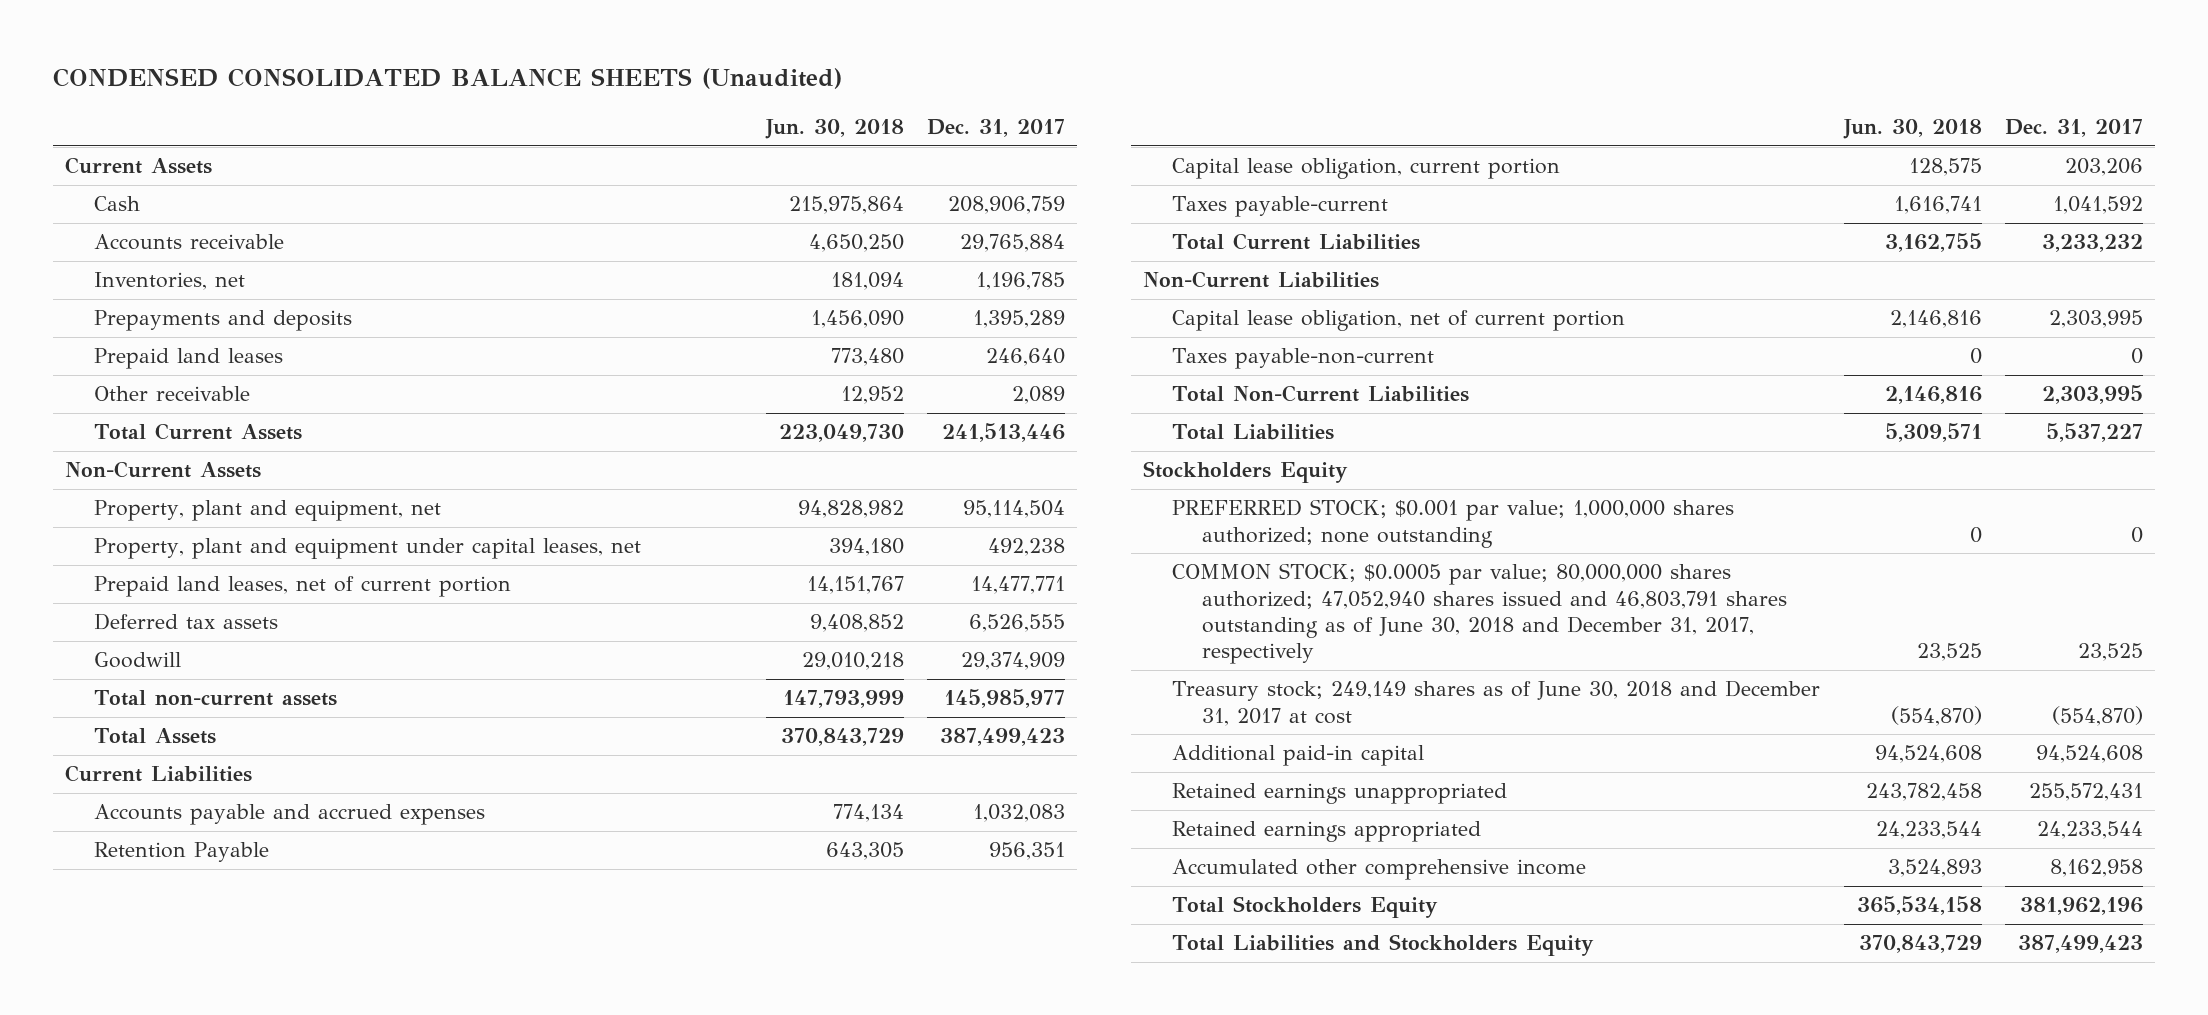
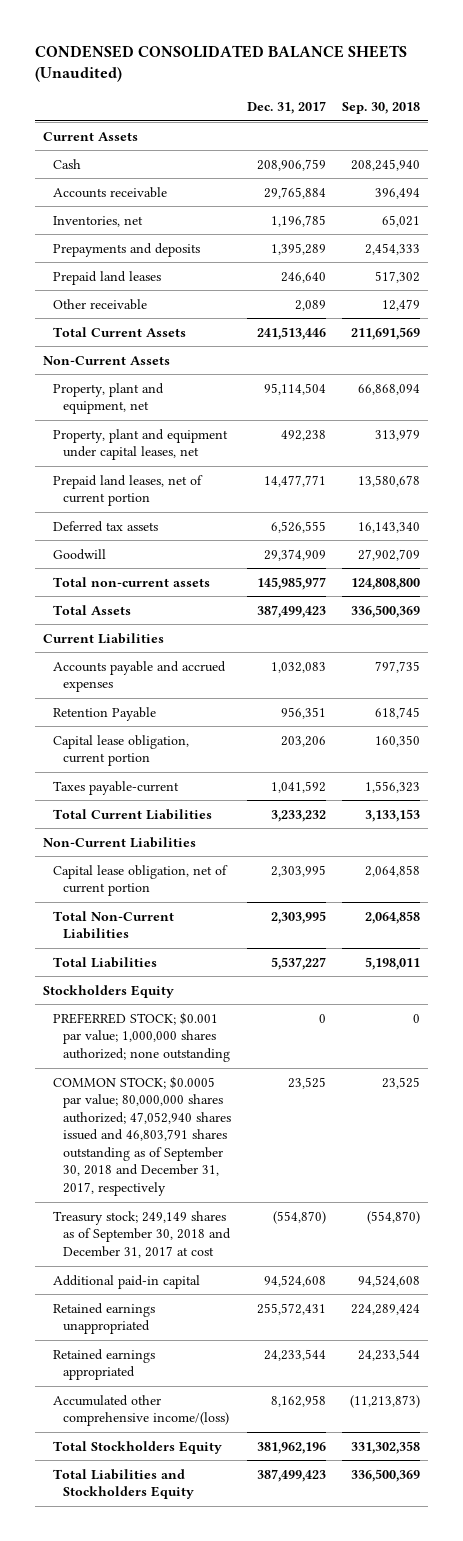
- | Jun. 30, 2018 | Dec. 31, 2017
+ | Dec. 31, 2017 | Sep. 30, 2018
- Taxes payable-non-current | 0 | 0
- COMMON STOCK; $0.0005 par value; 80,000,000 shares authorized; 47,052,940 shares issued and 46,803,791 shares outstanding as of June 30, 2018 and December 31, 2017, respectively | 23,525 | 23,525
- Treasury stock; 249,149 shares as of June 30, 2018 and December 31, 2017 at cost | (554,870) | (554,870)
+ COMMON STOCK; $0.0005 par value; 80,000,000 shares authorized; 47,052,940 shares issued and 46,803,791 shares outstanding as of September 30, 2018 and December 31, 2017, respectively | 23,525 | 23,525
+ Treasury stock; 249,149 shares as of September 30, 2018 and December 31, 2017 at cost | (554,870) | (554,870)
- Accumulated other comprehensive income | 3,524,893 | 8,162,958
+ Accumulated other comprehensive income/(loss) | 8,162,958 | (11,213,873)

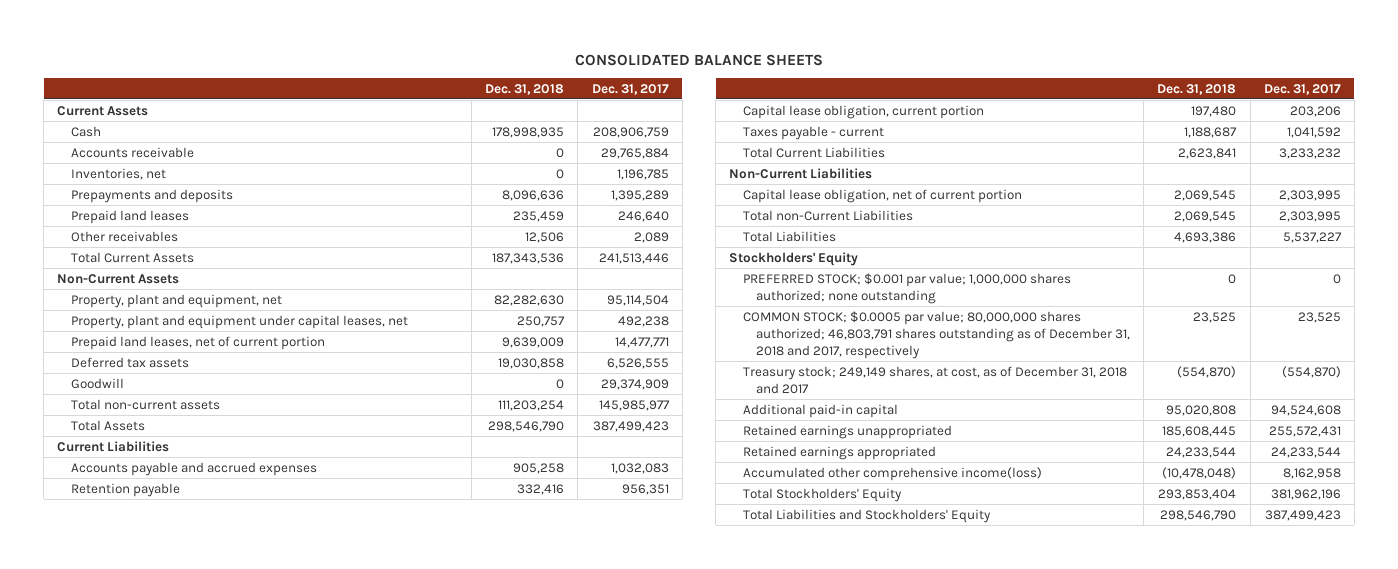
- CONDENSED CONSOLIDATED BALANCE SHEETS (Unaudited)
+ CONSOLIDATED BALANCE SHEETS
- | Dec. 31, 2017 | Sep. 30, 2018
+ | Dec. 31, 2018 | Dec. 31, 2017
- Other receivable | 2,089 | 12,479
+ Other receivables | 12,506 | 2,089
- Retention Payable | 956,351 | 618,745
+ Retention payable | 332,416 | 956,351
- Taxes payable-current | 1,041,592 | 1,556,323
+ Taxes payable - current | 1,188,687 | 1,041,592
- Total Non-Current Liabilities | 2,303,995 | 2,064,858
+ Total non-Current Liabilities | 2,069,545 | 2,303,995
- Stockholders Equity
+ Stockholders' Equity
- COMMON STOCK; $0.0005 par value; 80,000,000 shares authorized; 47,052,940 shares issued and 46,803,791 shares outstanding as of September 30, 2018 and December 31, 2017, respectively | 23,525 | 23,525
- Treasury stock; 249,149 shares as of September 30, 2018 and December 31, 2017 at cost | (554,870) | (554,870)
+ COMMON STOCK; $0.0005 par value; 80,000,000 shares authorized; 46,803,791 shares outstanding as of December 31, 2018 and 2017, respectively | 23,525 | 23,525
+ Treasury stock; 249,149 shares, at cost, as of December 31, 2018 and 2017 | (554,870) | (554,870)
- Accumulated other comprehensive income/(loss) | 8,162,958 | (11,213,873)
- Total Stockholders Equity | 381,962,196 | 331,302,358
- Total Liabilities and Stockholders Equity | 387,499,423 | 336,500,369
+ Accumulated other comprehensive income(loss) | (10,478,048) | 8,162,958
+ Total Stockholders' Equity | 293,853,404 | 381,962,196
+ Total Liabilities and Stockholders' Equity | 298,546,790 | 387,499,423

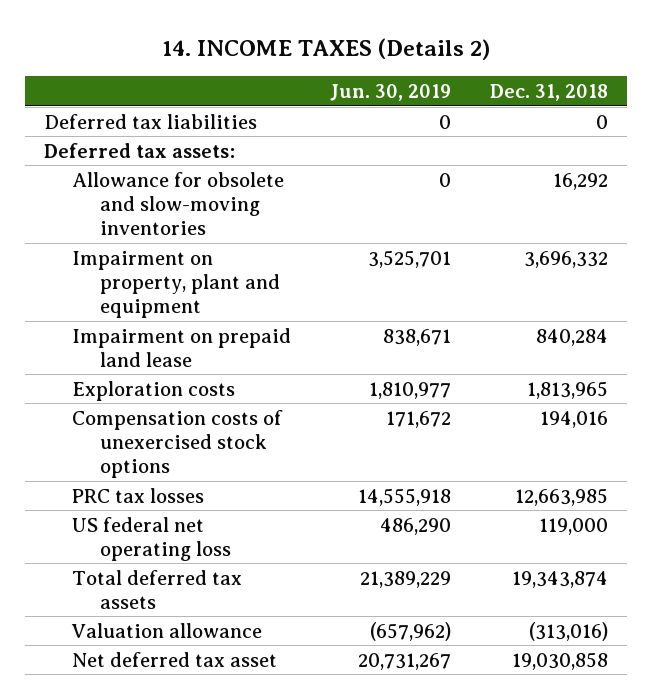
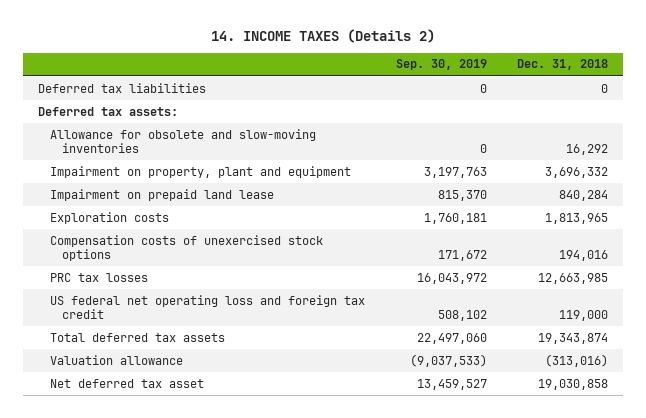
- | Jun. 30, 2019 | Dec. 31, 2018
+ | Sep. 30, 2019 | Dec. 31, 2018
- US federal net operating loss | 486,290 | 119,000
+ US federal net operating loss and foreign tax credit | 508,102 | 119,000

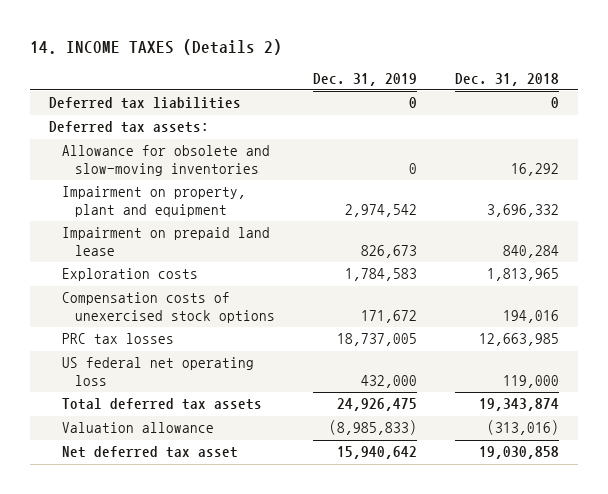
- | Sep. 30, 2019 | Dec. 31, 2018
+ | Dec. 31, 2019 | Dec. 31, 2018
- US federal net operating loss and foreign tax credit | 508,102 | 119,000
+ US federal net operating loss | 432,000 | 119,000

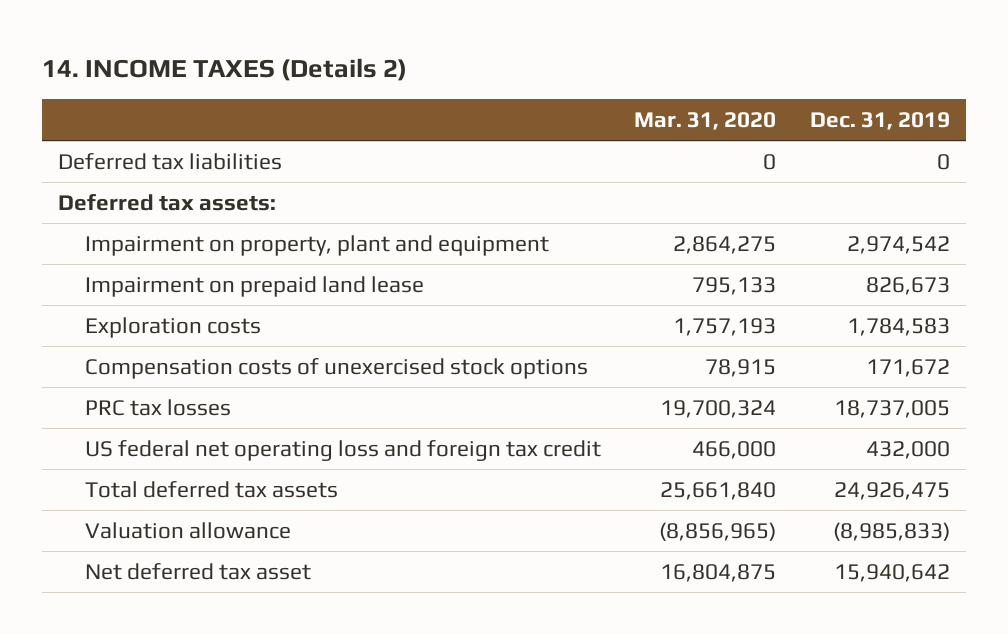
- | Dec. 31, 2019 | Dec. 31, 2018
+ | Mar. 31, 2020 | Dec. 31, 2019
- Allowance for obsolete and slow-moving inventories | 0 | 16,292
- US federal net operating loss | 432,000 | 119,000
+ US federal net operating loss and foreign tax credit | 466,000 | 432,000

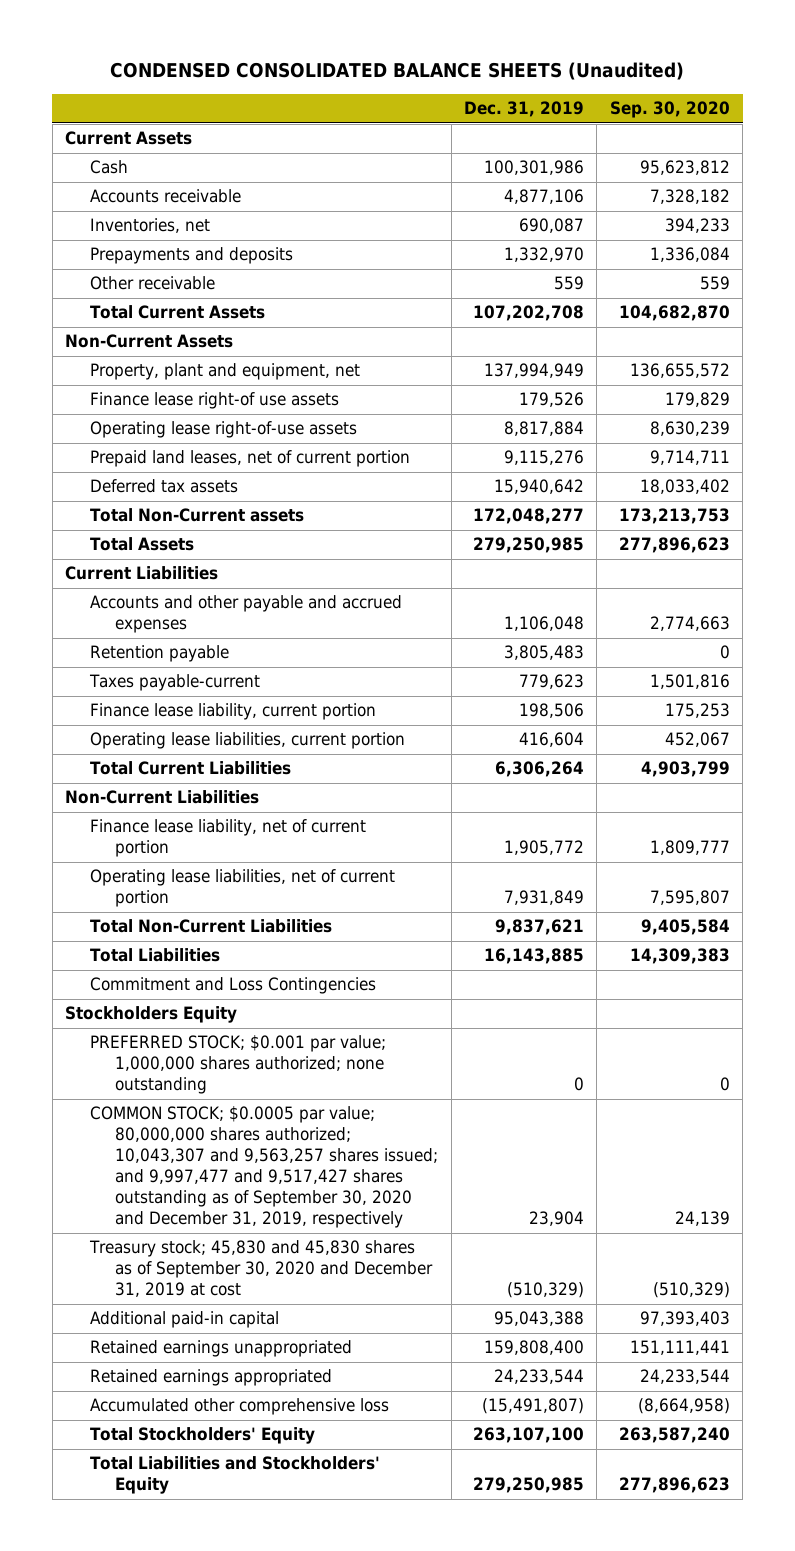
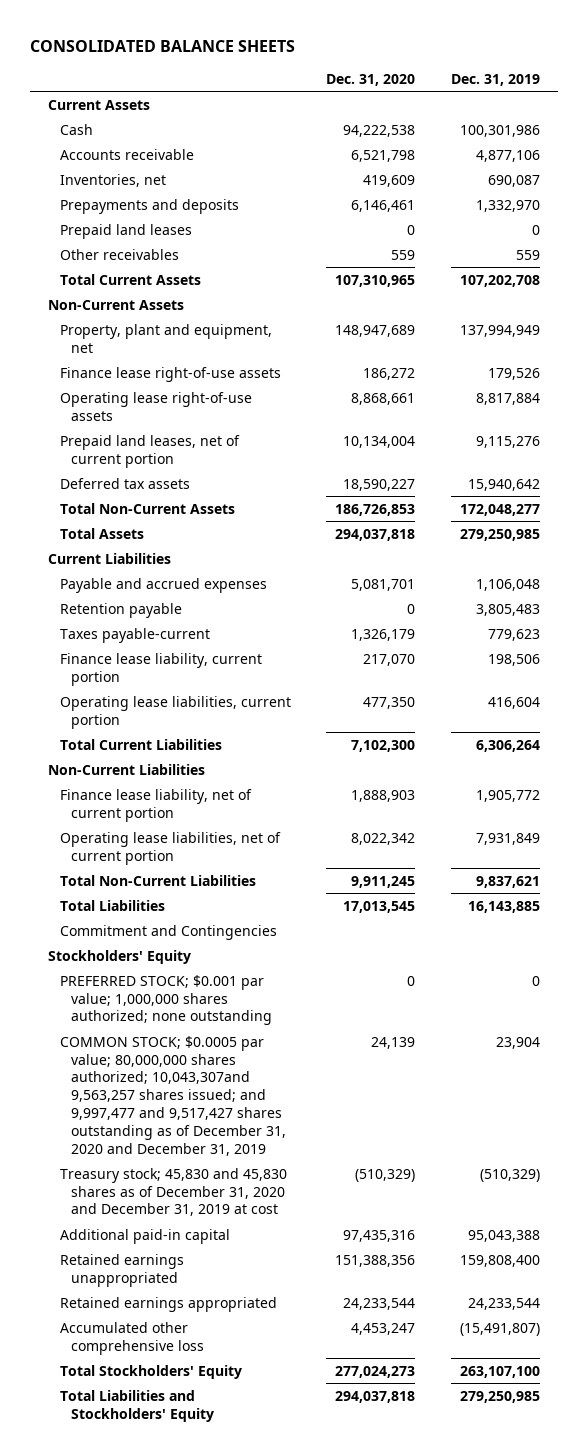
- CONDENSED CONSOLIDATED BALANCE SHEETS (Unaudited)
+ CONSOLIDATED BALANCE SHEETS
- | Dec. 31, 2019 | Sep. 30, 2020
+ | Dec. 31, 2020 | Dec. 31, 2019
- Other receivable | 559 | 559
+ Prepaid land leases | 0 | 0
+ Other receivables | 559 | 559
- Finance lease right-of use assets | 179,526 | 179,829
+ Finance lease right-of-use assets | 186,272 | 179,526
- Total Non-Current assets | 172,048,277 | 173,213,753
+ Total Non-Current Assets | 186,726,853 | 172,048,277
- Accounts and other payable and accrued expenses | 1,106,048 | 2,774,663
+ Payable and accrued expenses | 5,081,701 | 1,106,048
- Commitment and Loss Contingencies
- Stockholders Equity
+ Commitment and Contingencies
+ Stockholders' Equity
- COMMON STOCK; $0.0005 par value; 80,000,000 shares authorized; 10,043,307 and 9,563,257 shares issued; and 9,997,477 and 9,517,427 shares outstanding as of September 30, 2020 and December 31, 2019, respectively | 23,904 | 24,139
- Treasury stock; 45,830 and 45,830 shares as of September 30, 2020 and December 31, 2019 at cost | (510,329) | (510,329)
+ COMMON STOCK; $0.0005 par value; 80,000,000 shares authorized; 10,043,307and 9,563,257 shares issued; and 9,997,477 and 9,517,427 shares outstanding as of December 31, 2020 and December 31, 2019 | 24,139 | 23,904
+ Treasury stock; 45,830 and 45,830 shares as of December 31, 2020 and December 31, 2019 at cost | (510,329) | (510,329)

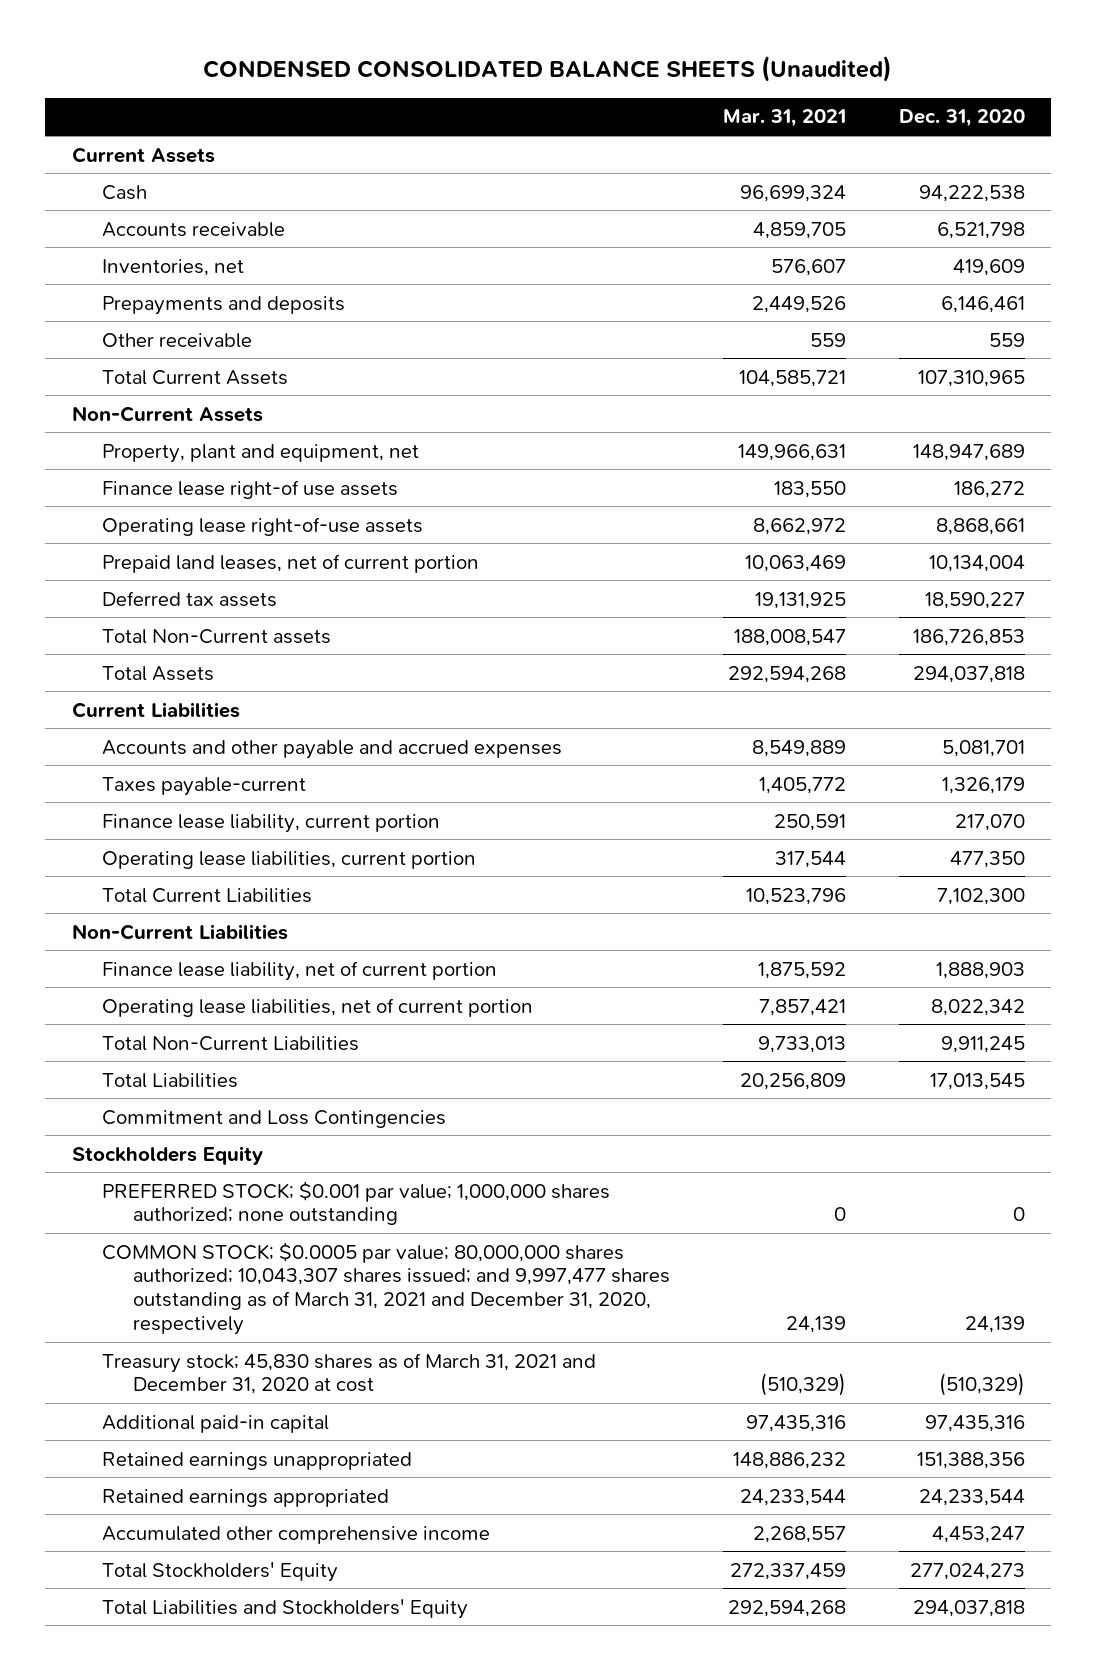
- CONSOLIDATED BALANCE SHEETS
+ CONDENSED CONSOLIDATED BALANCE SHEETS (Unaudited)
- | Dec. 31, 2020 | Dec. 31, 2019
+ | Mar. 31, 2021 | Dec. 31, 2020
- Prepaid land leases | 0 | 0
- Other receivables | 559 | 559
+ Other receivable | 559 | 559
- Finance lease right-of-use assets | 186,272 | 179,526
+ Finance lease right-of use assets | 183,550 | 186,272
- Total Non-Current Assets | 186,726,853 | 172,048,277
+ Total Non-Current assets | 188,008,547 | 186,726,853
- Payable and accrued expenses | 5,081,701 | 1,106,048
- Retention payable | 0 | 3,805,483
+ Accounts and other payable and accrued expenses | 8,549,889 | 5,081,701
- Commitment and Contingencies
- Stockholders' Equity
+ Commitment and Loss Contingencies
+ Stockholders Equity
- COMMON STOCK; $0.0005 par value; 80,000,000 shares authorized; 10,043,307and 9,563,257 shares issued; and 9,997,477 and 9,517,427 shares outstanding as of December 31, 2020 and December 31, 2019 | 24,139 | 23,904
- Treasury stock; 45,830 and 45,830 shares as of December 31, 2020 and December 31, 2019 at cost | (510,329) | (510,329)
+ COMMON STOCK; $0.0005 par value; 80,000,000 shares authorized; 10,043,307 shares issued; and 9,997,477 shares outstanding as of March 31, 2021 and December 31, 2020, respectively | 24,139 | 24,139
+ Treasury stock; 45,830 shares as of March 31, 2021 and December 31, 2020 at cost | (510,329) | (510,329)
- Accumulated other comprehensive loss | 4,453,247 | (15,491,807)
+ Accumulated other comprehensive income | 2,268,557 | 4,453,247

